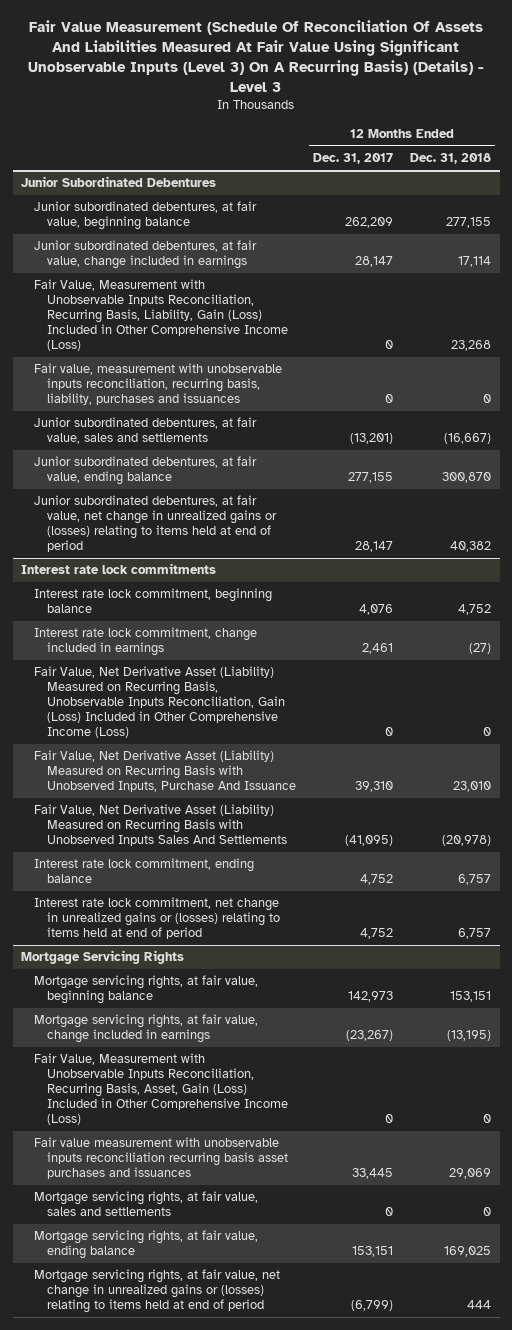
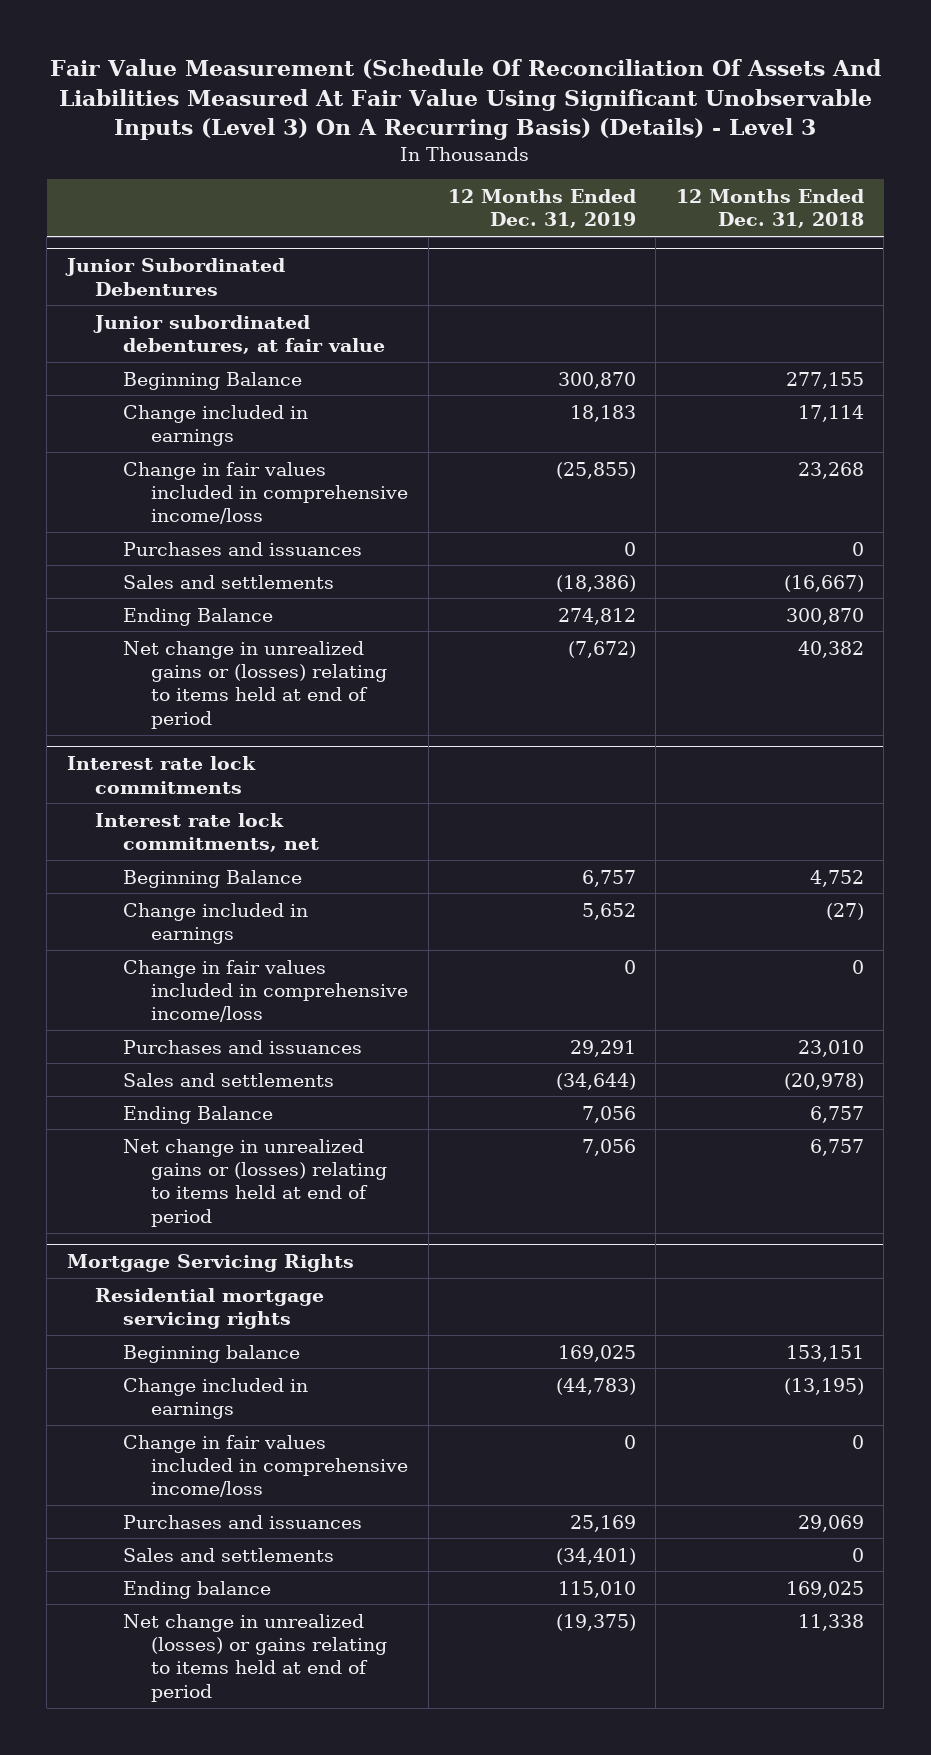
- | 12 Months Ended Dec. 31, 2017 | 12 Months Ended Dec. 31, 2018
+ | 12 Months Ended Dec. 31, 2019 | 12 Months Ended Dec. 31, 2018
@ Junior Subordinated Debentures
- Junior subordinated debentures, at fair value, beginning balance | 262,209 | 277,155
- Junior subordinated debentures, at fair value, change included in earnings | 28,147 | 17,114
- Fair Value, Measurement with Unobservable Inputs Reconciliation, Recurring Basis, Liability, Gain (Loss) Included in Other Comprehensive Income (Loss) | 0 | 23,268
- Fair value, measurement with unobservable inputs reconciliation, recurring basis, liability, purchases and issuances | 0 | 0
- Junior subordinated debentures, at fair value, sales and settlements | (13,201) | (16,667)
- Junior subordinated debentures, at fair value, ending balance | 277,155 | 300,870
- Junior subordinated debentures, at fair value, net change in unrealized gains or (losses) relating to items held at end of period | 28,147 | 40,382
+ Junior subordinated debentures, at fair value
+ Beginning Balance | 300,870 | 277,155
+ Change included in earnings | 18,183 | 17,114
+ Change in fair values included in comprehensive income/loss | (25,855) | 23,268
+ Purchases and issuances | 0 | 0
+ Sales and settlements | (18,386) | (16,667)
+ Ending Balance | 274,812 | 300,870
+ Net change in unrealized gains or (losses) relating to items held at end of period | (7,672) | 40,382
@ Interest rate lock commitments
- Interest rate lock commitment, beginning balance | 4,076 | 4,752
- Interest rate lock commitment, change included in earnings | 2,461 | (27)
- Fair Value, Net Derivative Asset (Liability) Measured on Recurring Basis, Unobservable Inputs Reconciliation, Gain (Loss) Included in Other Comprehensive Income (Loss) | 0 | 0
- Fair Value, Net Derivative Asset (Liability) Measured on Recurring Basis with Unobserved Inputs, Purchase And Issuance | 39,310 | 23,010
- Fair Value, Net Derivative Asset (Liability) Measured on Recurring Basis with Unobserved Inputs Sales And Settlements | (41,095) | (20,978)
- Interest rate lock commitment, ending balance | 4,752 | 6,757
- Interest rate lock commitment, net change in unrealized gains or (losses) relating to items held at end of period | 4,752 | 6,757
+ Interest rate lock commitments, net
+ Beginning Balance | 6,757 | 4,752
+ Change included in earnings | 5,652 | (27)
+ Change in fair values included in comprehensive income/loss | 0 | 0
+ Purchases and issuances | 29,291 | 23,010
+ Sales and settlements | (34,644) | (20,978)
+ Ending Balance | 7,056 | 6,757
+ Net change in unrealized gains or (losses) relating to items held at end of period | 7,056 | 6,757
@ Mortgage Servicing Rights
- Mortgage servicing rights, at fair value, beginning balance | 142,973 | 153,151
- Mortgage servicing rights, at fair value, change included in earnings | (23,267) | (13,195)
- Fair Value, Measurement with Unobservable Inputs Reconciliation, Recurring Basis, Asset, Gain (Loss) Included in Other Comprehensive Income (Loss) | 0 | 0
- Fair value measurement with unobservable inputs reconciliation recurring basis asset purchases and issuances | 33,445 | 29,069
- Mortgage servicing rights, at fair value, sales and settlements | 0 | 0
- Mortgage servicing rights, at fair value, ending balance | 153,151 | 169,025
- Mortgage servicing rights, at fair value, net change in unrealized gains or (losses) relating to items held at end of period | (6,799) | 444
+ Residential mortgage servicing rights
+ Beginning balance | 169,025 | 153,151
+ Change included in earnings | (44,783) | (13,195)
+ Change in fair values included in comprehensive income/loss | 0 | 0
+ Purchases and issuances | 25,169 | 29,069
+ Sales and settlements | (34,401) | 0
+ Ending balance | 115,010 | 169,025
+ Net change in unrealized (losses) or gains relating to items held at end of period | (19,375) | 11,338

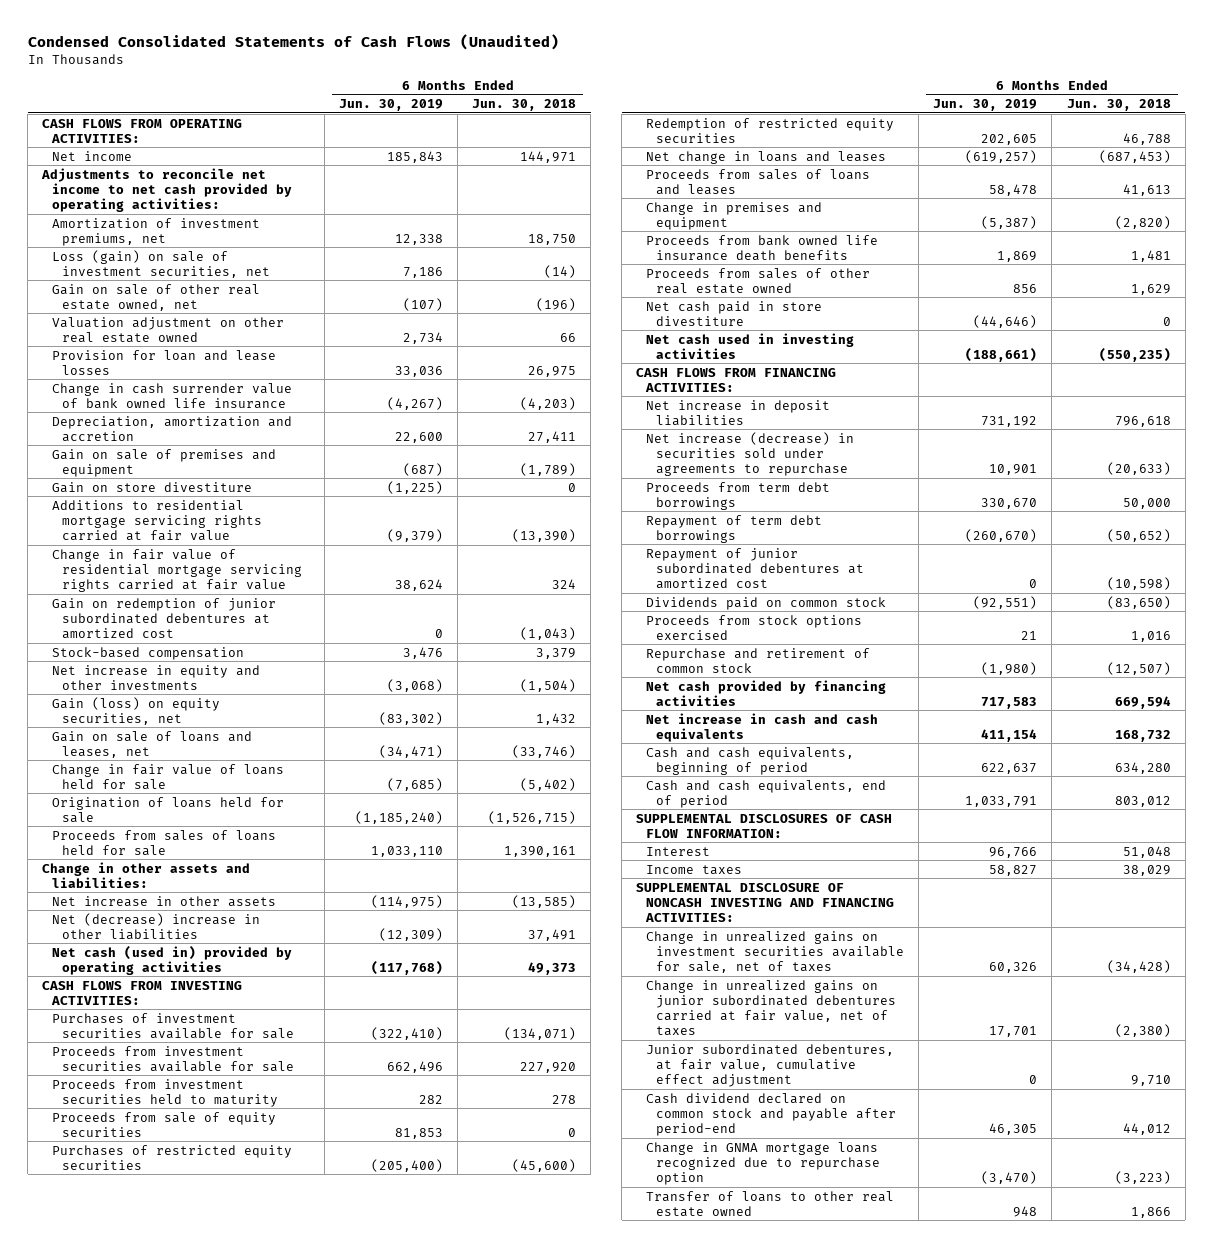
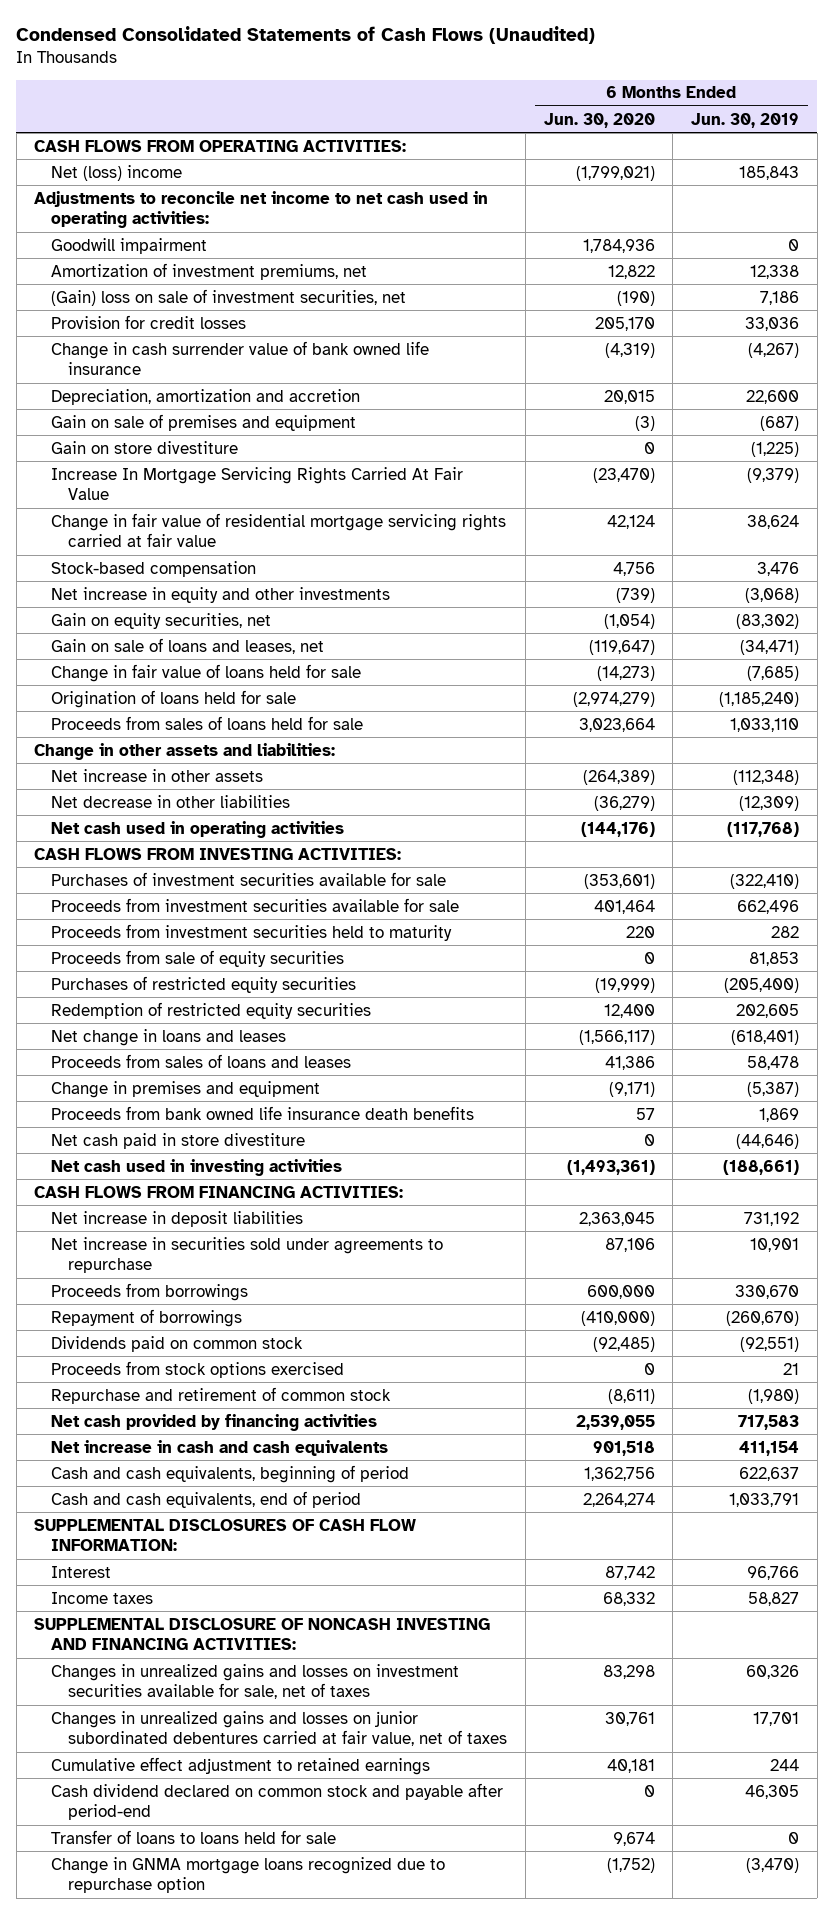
- | 6 Months Ended Jun. 30, 2019 | 6 Months Ended Jun. 30, 2018
+ | 6 Months Ended Jun. 30, 2020 | 6 Months Ended Jun. 30, 2019
- Net income | 185,843 | 144,971
- Adjustments to reconcile net income to net cash provided by operating activities:
+ Net (loss) income | (1,799,021) | 185,843
+ Adjustments to reconcile net income to net cash used in operating activities:
+ Goodwill impairment | 1,784,936 | 0
- Loss (gain) on sale of investment securities, net | 7,186 | (14)
- Gain on sale of other real estate owned, net | (107) | (196)
- Valuation adjustment on other real estate owned | 2,734 | 66
- Provision for loan and lease losses | 33,036 | 26,975
+ (Gain) loss on sale of investment securities, net | (190) | 7,186
+ Provision for credit losses | 205,170 | 33,036
- Additions to residential mortgage servicing rights carried at fair value | (9,379) | (13,390)
+ Increase In Mortgage Servicing Rights Carried At Fair Value | (23,470) | (9,379)
- Gain on redemption of junior subordinated debentures at amortized cost | 0 | (1,043)
- Gain (loss) on equity securities, net | (83,302) | 1,432
+ Gain on equity securities, net | (1,054) | (83,302)
- Net increase in other assets | (114,975) | (13,585)
- Net (decrease) increase in other liabilities | (12,309) | 37,491
- Net cash (used in) provided by operating activities | (117,768) | 49,373
+ Net increase in other assets | (264,389) | (112,348)
+ Net decrease in other liabilities | (36,279) | (12,309)
+ Net cash used in operating activities | (144,176) | (117,768)
- Net change in loans and leases | (619,257) | (687,453)
+ Net change in loans and leases | (1,566,117) | (618,401)
- Proceeds from sales of other real estate owned | 856 | 1,629
- Net increase (decrease) in securities sold under agreements to repurchase | 10,901 | (20,633)
- Proceeds from term debt borrowings | 330,670 | 50,000
- Repayment of term debt borrowings | (260,670) | (50,652)
- Repayment of junior subordinated debentures at amortized cost | 0 | (10,598)
+ Net increase in securities sold under agreements to repurchase | 87,106 | 10,901
+ Proceeds from borrowings | 600,000 | 330,670
+ Repayment of borrowings | (410,000) | (260,670)
- Change in unrealized gains on investment securities available for sale, net of taxes | 60,326 | (34,428)
- Change in unrealized gains on junior subordinated debentures carried at fair value, net of taxes | 17,701 | (2,380)
- Junior subordinated debentures, at fair value, cumulative effect adjustment | 0 | 9,710
+ Changes in unrealized gains and losses on investment securities available for sale, net of taxes | 83,298 | 60,326
+ Changes in unrealized gains and losses on junior subordinated debentures carried at fair value, net of taxes | 30,761 | 17,701
+ Cumulative effect adjustment to retained earnings | 40,181 | 244
+ Transfer of loans to loans held for sale | 9,674 | 0
- Transfer of loans to other real estate owned | 948 | 1,866

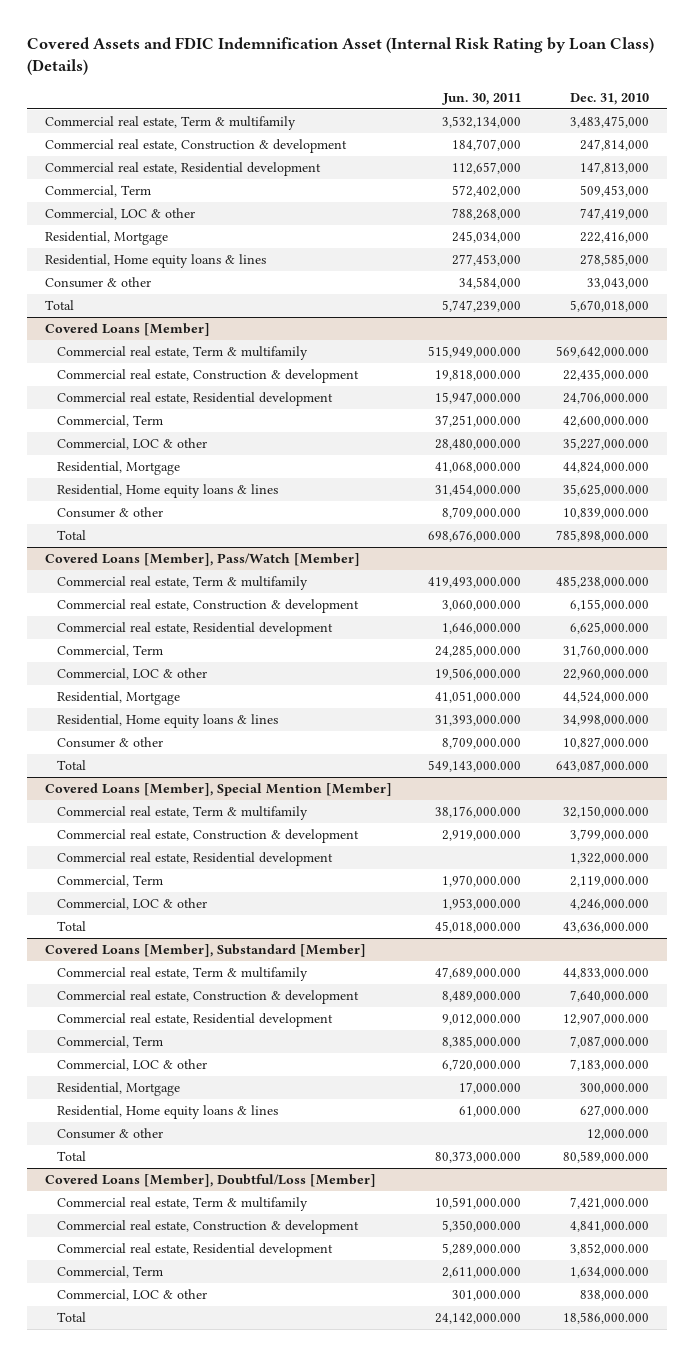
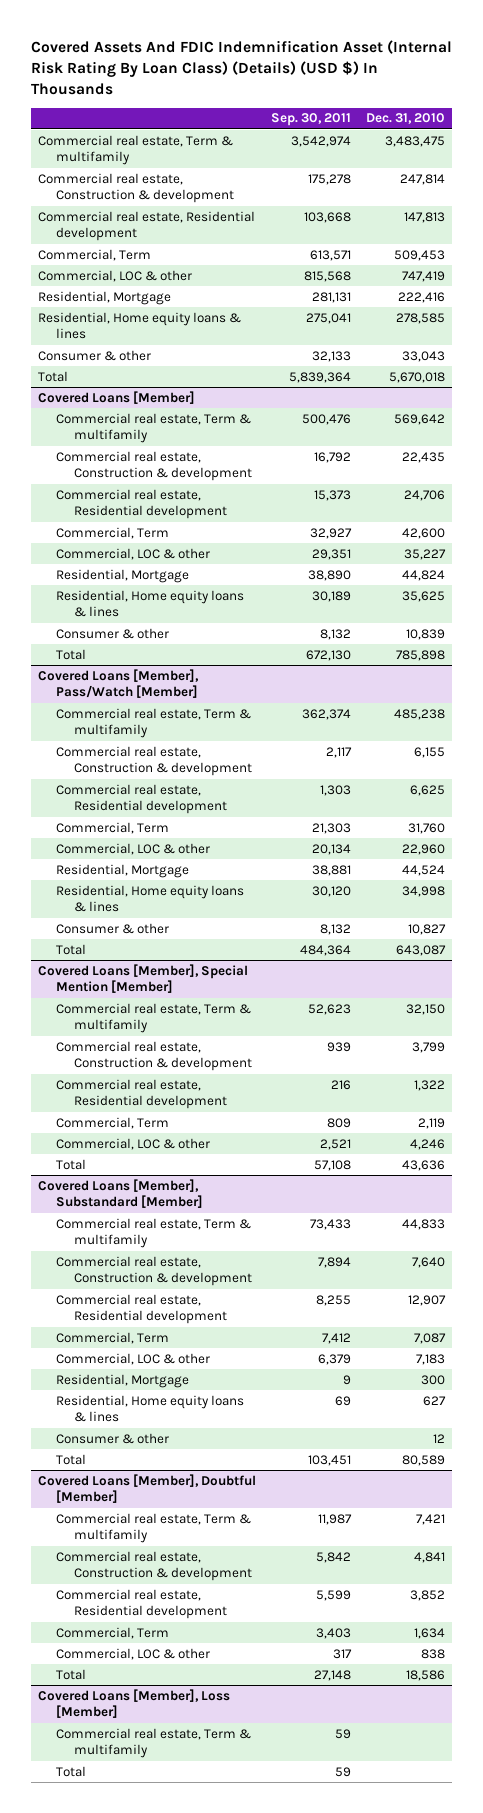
- Covered Assets and FDIC Indemnification Asset (Internal Risk Rating by Loan Class) (Details)
+ Covered Assets And FDIC Indemnification Asset (Internal Risk Rating By Loan Class) (Details) (USD $) In Thousands
- | Jun. 30, 2011 | Dec. 31, 2010
+ | Sep. 30, 2011 | Dec. 31, 2010
- Commercial real estate, Term & multifamily | 3,532,134,000 | 3,483,475,000
- Commercial real estate, Construction & development | 184,707,000 | 247,814,000
- Commercial real estate, Residential development | 112,657,000 | 147,813,000
- Commercial, Term | 572,402,000 | 509,453,000
- Commercial, LOC & other | 788,268,000 | 747,419,000
- Residential, Mortgage | 245,034,000 | 222,416,000
- Residential, Home equity loans & lines | 277,453,000 | 278,585,000
- Consumer & other | 34,584,000 | 33,043,000
- Total | 5,747,239,000 | 5,670,018,000
+ Commercial real estate, Term & multifamily | 3,542,974 | 3,483,475
+ Commercial real estate, Construction & development | 175,278 | 247,814
+ Commercial real estate, Residential development | 103,668 | 147,813
+ Commercial, Term | 613,571 | 509,453
+ Commercial, LOC & other | 815,568 | 747,419
+ Residential, Mortgage | 281,131 | 222,416
+ Residential, Home equity loans & lines | 275,041 | 278,585
+ Consumer & other | 32,133 | 33,043
+ Total | 5,839,364 | 5,670,018
@ Covered Loans [Member]
- Commercial real estate, Term & multifamily | 515,949,000.000 | 569,642,000.000
- Commercial real estate, Construction & development | 19,818,000.000 | 22,435,000.000
- Commercial real estate, Residential development | 15,947,000.000 | 24,706,000.000
- Commercial, Term | 37,251,000.000 | 42,600,000.000
- Commercial, LOC & other | 28,480,000.000 | 35,227,000.000
- Residential, Mortgage | 41,068,000.000 | 44,824,000.000
- Residential, Home equity loans & lines | 31,454,000.000 | 35,625,000.000
- Consumer & other | 8,709,000.000 | 10,839,000.000
- Total | 698,676,000.000 | 785,898,000.000
+ Commercial real estate, Term & multifamily | 500,476 | 569,642
+ Commercial real estate, Construction & development | 16,792 | 22,435
+ Commercial real estate, Residential development | 15,373 | 24,706
+ Commercial, Term | 32,927 | 42,600
+ Commercial, LOC & other | 29,351 | 35,227
+ Residential, Mortgage | 38,890 | 44,824
+ Residential, Home equity loans & lines | 30,189 | 35,625
+ Consumer & other | 8,132 | 10,839
+ Total | 672,130 | 785,898
@ Covered Loans [Member], Pass/Watch [Member]
- Commercial real estate, Term & multifamily | 419,493,000.000 | 485,238,000.000
- Commercial real estate, Construction & development | 3,060,000.000 | 6,155,000.000
- Commercial real estate, Residential development | 1,646,000.000 | 6,625,000.000
- Commercial, Term | 24,285,000.000 | 31,760,000.000
- Commercial, LOC & other | 19,506,000.000 | 22,960,000.000
- Residential, Mortgage | 41,051,000.000 | 44,524,000.000
- Residential, Home equity loans & lines | 31,393,000.000 | 34,998,000.000
- Consumer & other | 8,709,000.000 | 10,827,000.000
- Total | 549,143,000.000 | 643,087,000.000
+ Commercial real estate, Term & multifamily | 362,374 | 485,238
+ Commercial real estate, Construction & development | 2,117 | 6,155
+ Commercial real estate, Residential development | 1,303 | 6,625
+ Commercial, Term | 21,303 | 31,760
+ Commercial, LOC & other | 20,134 | 22,960
+ Residential, Mortgage | 38,881 | 44,524
+ Residential, Home equity loans & lines | 30,120 | 34,998
+ Consumer & other | 8,132 | 10,827
+ Total | 484,364 | 643,087
@ Covered Loans [Member], Special Mention [Member]
- Commercial real estate, Term & multifamily | 38,176,000.000 | 32,150,000.000
- Commercial real estate, Construction & development | 2,919,000.000 | 3,799,000.000
- Commercial real estate, Residential development | | 1,322,000.000
- Commercial, Term | 1,970,000.000 | 2,119,000.000
- Commercial, LOC & other | 1,953,000.000 | 4,246,000.000
- Total | 45,018,000.000 | 43,636,000.000
+ Commercial real estate, Term & multifamily | 52,623 | 32,150
+ Commercial real estate, Construction & development | 939 | 3,799
+ Commercial real estate, Residential development | 216 | 1,322
+ Commercial, Term | 809 | 2,119
+ Commercial, LOC & other | 2,521 | 4,246
+ Total | 57,108 | 43,636
@ Covered Loans [Member], Substandard [Member]
- Commercial real estate, Term & multifamily | 47,689,000.000 | 44,833,000.000
- Commercial real estate, Construction & development | 8,489,000.000 | 7,640,000.000
- Commercial real estate, Residential development | 9,012,000.000 | 12,907,000.000
- Commercial, Term | 8,385,000.000 | 7,087,000.000
- Commercial, LOC & other | 6,720,000.000 | 7,183,000.000
- Residential, Mortgage | 17,000.000 | 300,000.000
- Residential, Home equity loans & lines | 61,000.000 | 627,000.000
- Consumer & other | | 12,000.000
- Total | 80,373,000.000 | 80,589,000.000
- Covered Loans [Member], Doubtful/Loss [Member]
- Commercial real estate, Term & multifamily | 10,591,000.000 | 7,421,000.000
- Commercial real estate, Construction & development | 5,350,000.000 | 4,841,000.000
- Commercial real estate, Residential development | 5,289,000.000 | 3,852,000.000
- Commercial, Term | 2,611,000.000 | 1,634,000.000
- Commercial, LOC & other | 301,000.000 | 838,000.000
- Total | 24,142,000.000 | 18,586,000.000
@ Covered Loans [Member], Substandard [Member]
+ Commercial real estate, Term & multifamily | 73,433 | 44,833
+ Commercial real estate, Construction & development | 7,894 | 7,640
+ Commercial real estate, Residential development | 8,255 | 12,907
+ Commercial, Term | 7,412 | 7,087
+ Commercial, LOC & other | 6,379 | 7,183
+ Residential, Mortgage | 9 | 300
+ Residential, Home equity loans & lines | 69 | 627
+ Consumer & other | | 12
+ Total | 103,451 | 80,589
+ Covered Loans [Member], Doubtful [Member]
+ Commercial real estate, Term & multifamily | 11,987 | 7,421
+ Commercial real estate, Construction & development | 5,842 | 4,841
+ Commercial real estate, Residential development | 5,599 | 3,852
+ Commercial, Term | 3,403 | 1,634
+ Commercial, LOC & other | 317 | 838
+ Total | 27,148 | 18,586
+ Covered Loans [Member], Loss [Member]
+ Commercial real estate, Term & multifamily | 59 |
+ Total | 59 |

